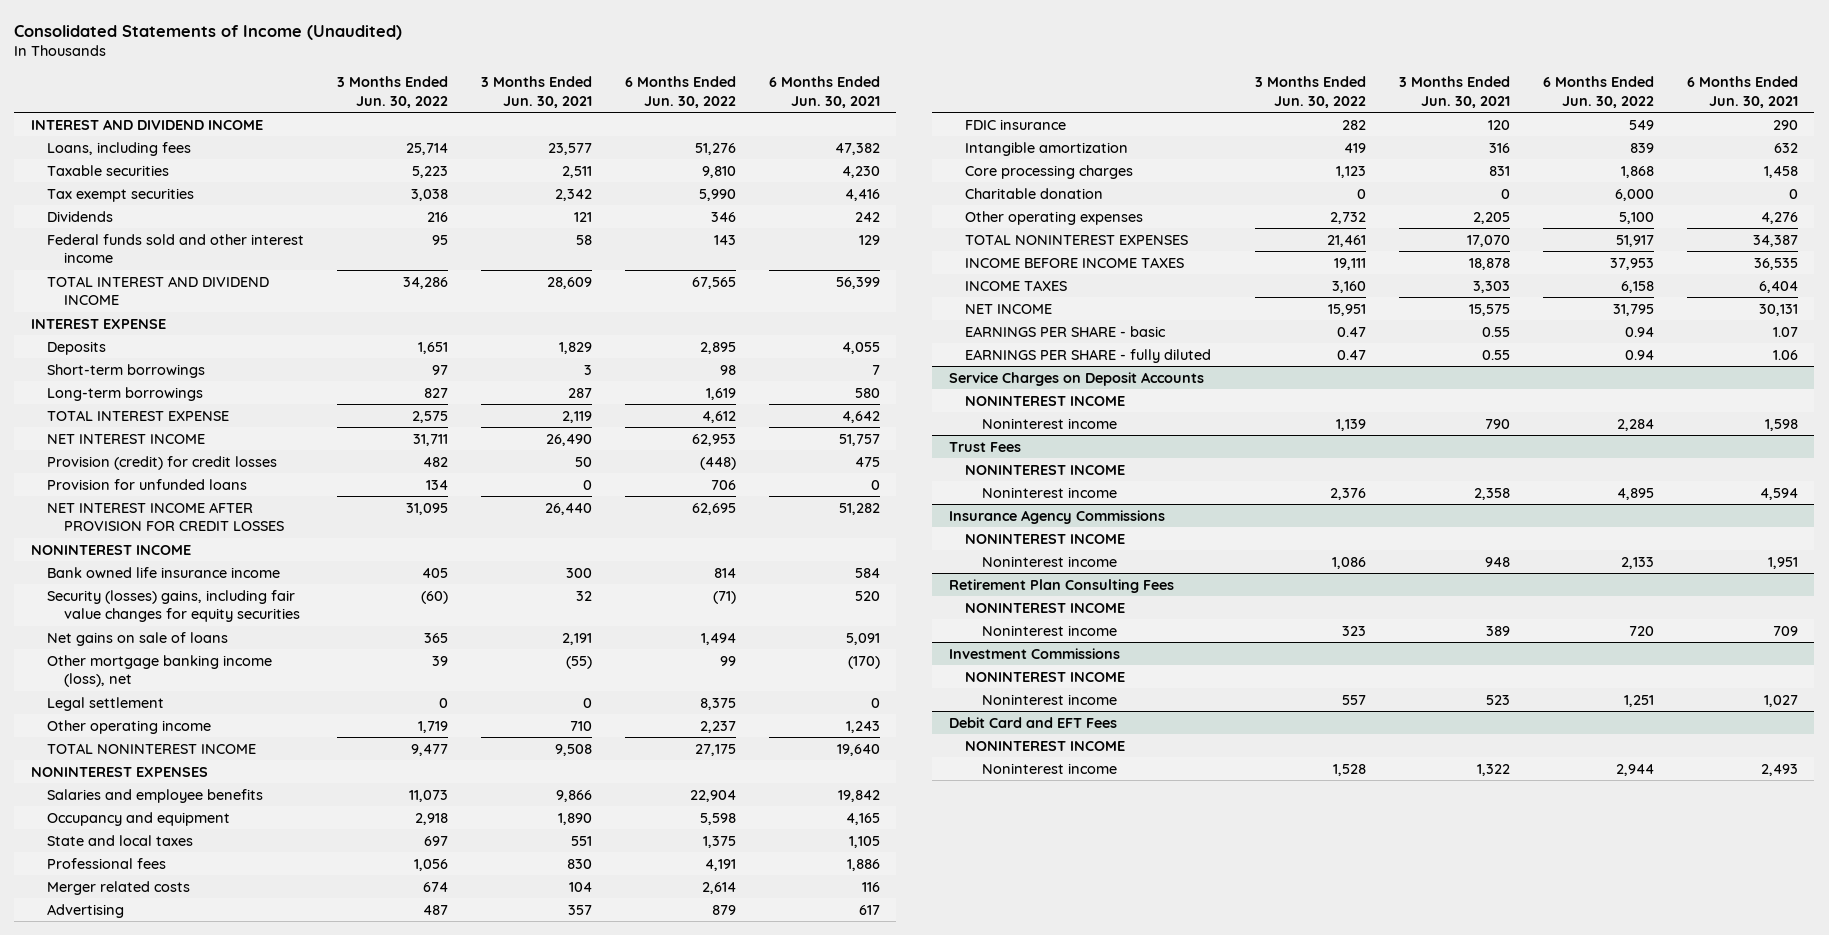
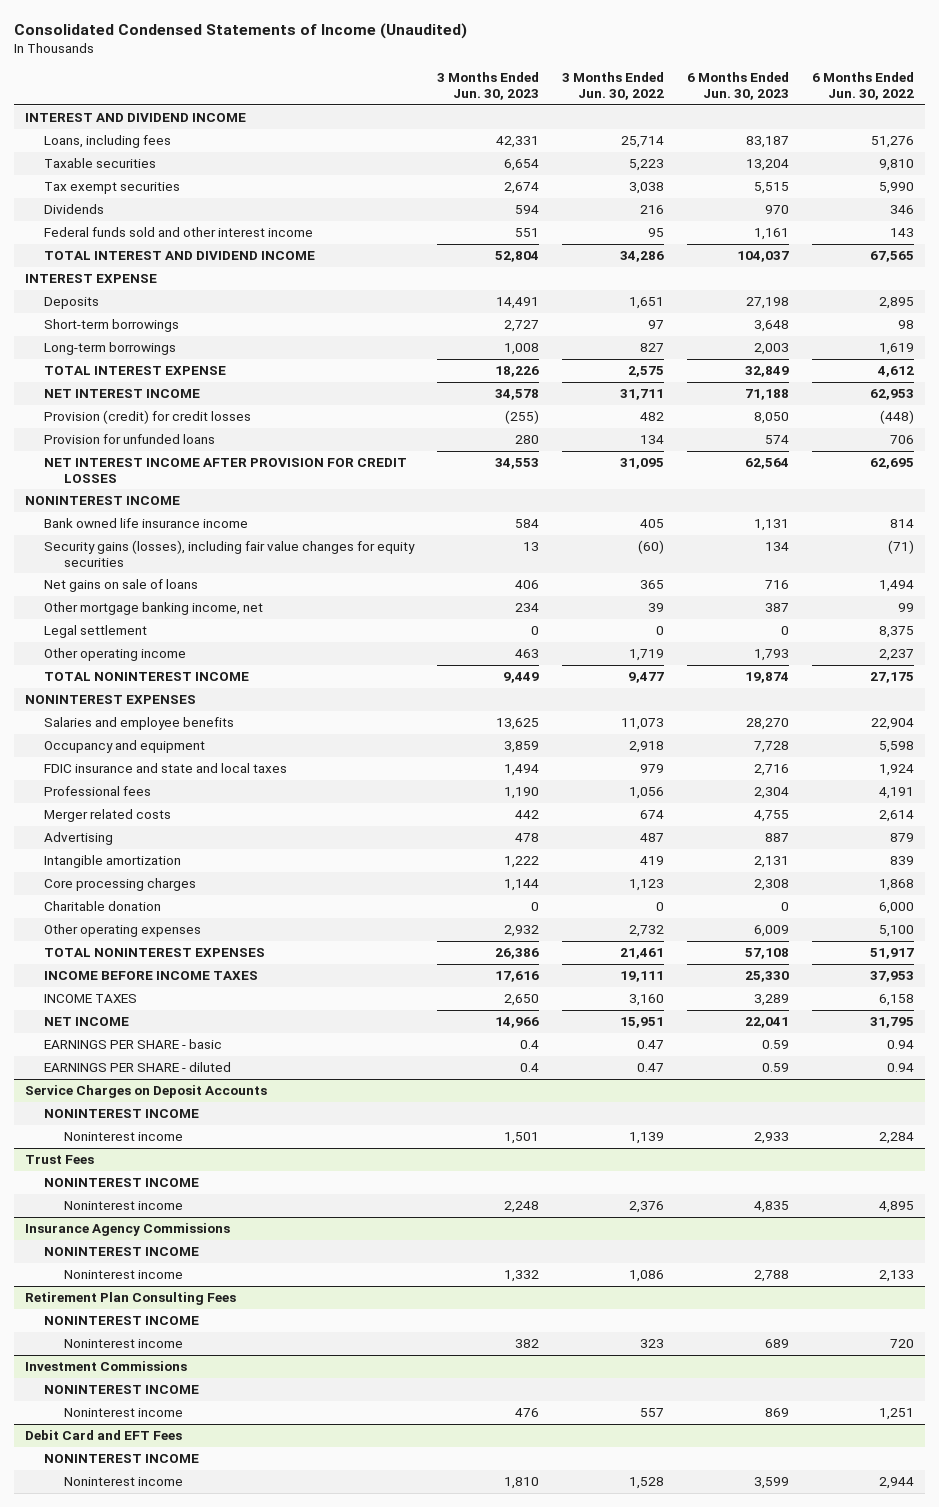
- Consolidated Statements of Income (Unaudited)
+ Consolidated Condensed Statements of Income (Unaudited)
- | 3 Months Ended Jun. 30, 2022 | 3 Months Ended Jun. 30, 2021 | 6 Months Ended Jun. 30, 2022 | 6 Months Ended Jun. 30, 2021
+ | 3 Months Ended Jun. 30, 2023 | 3 Months Ended Jun. 30, 2022 | 6 Months Ended Jun. 30, 2023 | 6 Months Ended Jun. 30, 2022
- Security (losses) gains, including fair value changes for equity securities | (60) | 32 | (71) | 520
+ Security gains (losses), including fair value changes for equity securities | 13 | (60) | 134 | (71)
- Other mortgage banking income (loss), net | 39 | (55) | 99 | (170)
+ Other mortgage banking income, net | 234 | 39 | 387 | 99
- State and local taxes | 697 | 551 | 1,375 | 1,105
+ FDIC insurance and state and local taxes | 1,494 | 979 | 2,716 | 1,924
- FDIC insurance | 282 | 120 | 549 | 290
- EARNINGS PER SHARE - fully diluted | 0.47 | 0.55 | 0.94 | 1.06
+ EARNINGS PER SHARE - diluted | 0.4 | 0.47 | 0.59 | 0.94

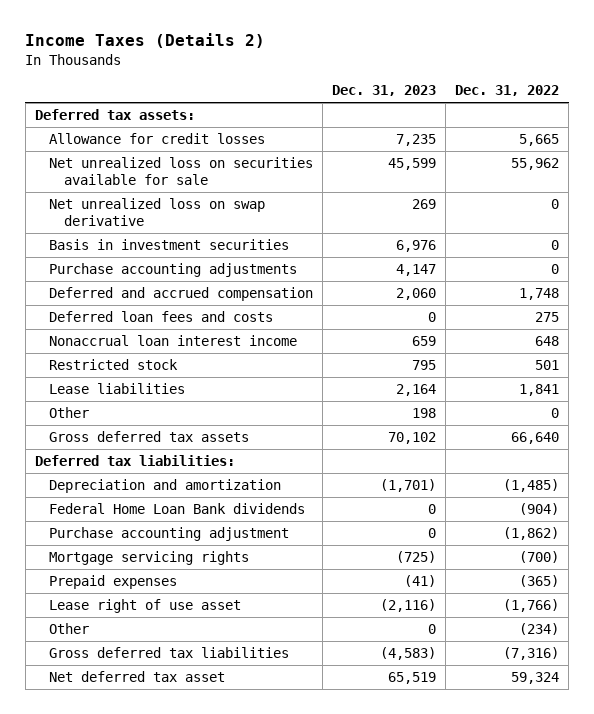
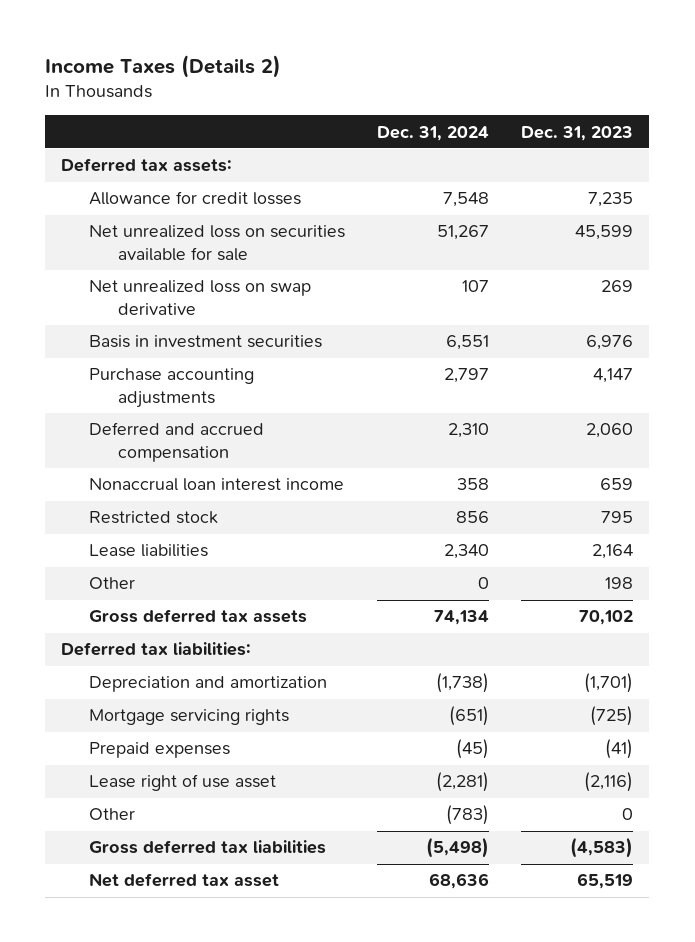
- | Dec. 31, 2023 | Dec. 31, 2022
+ | Dec. 31, 2024 | Dec. 31, 2023
- Deferred loan fees and costs | 0 | 275
- Federal Home Loan Bank dividends | 0 | (904)
- Purchase accounting adjustment | 0 | (1,862)

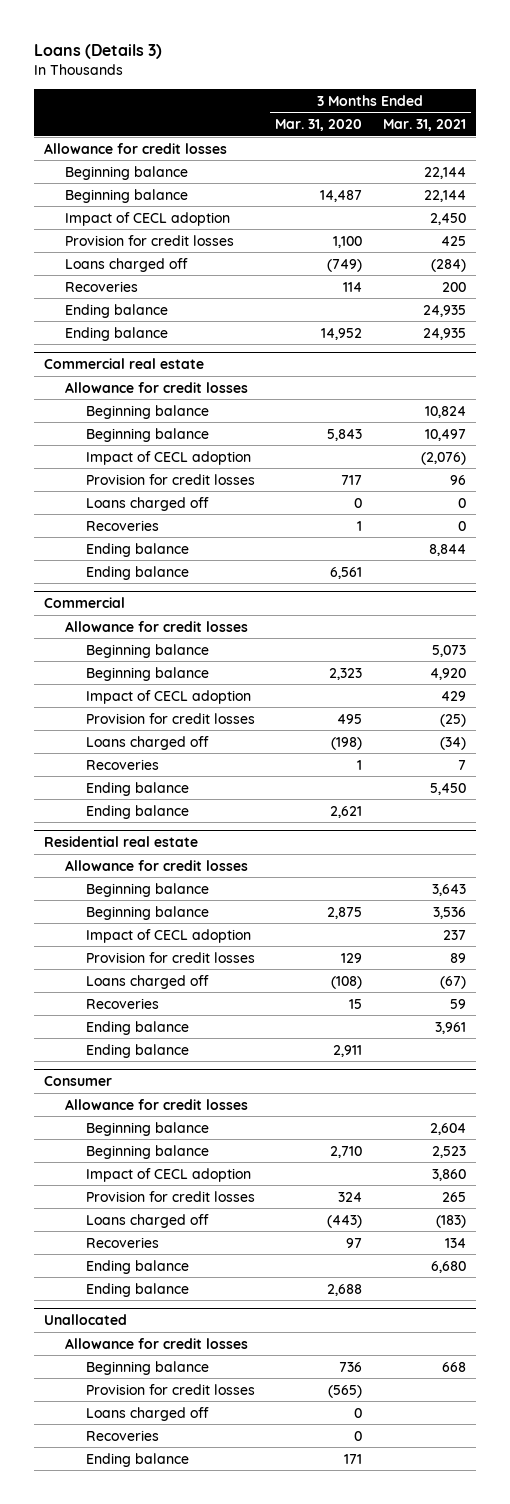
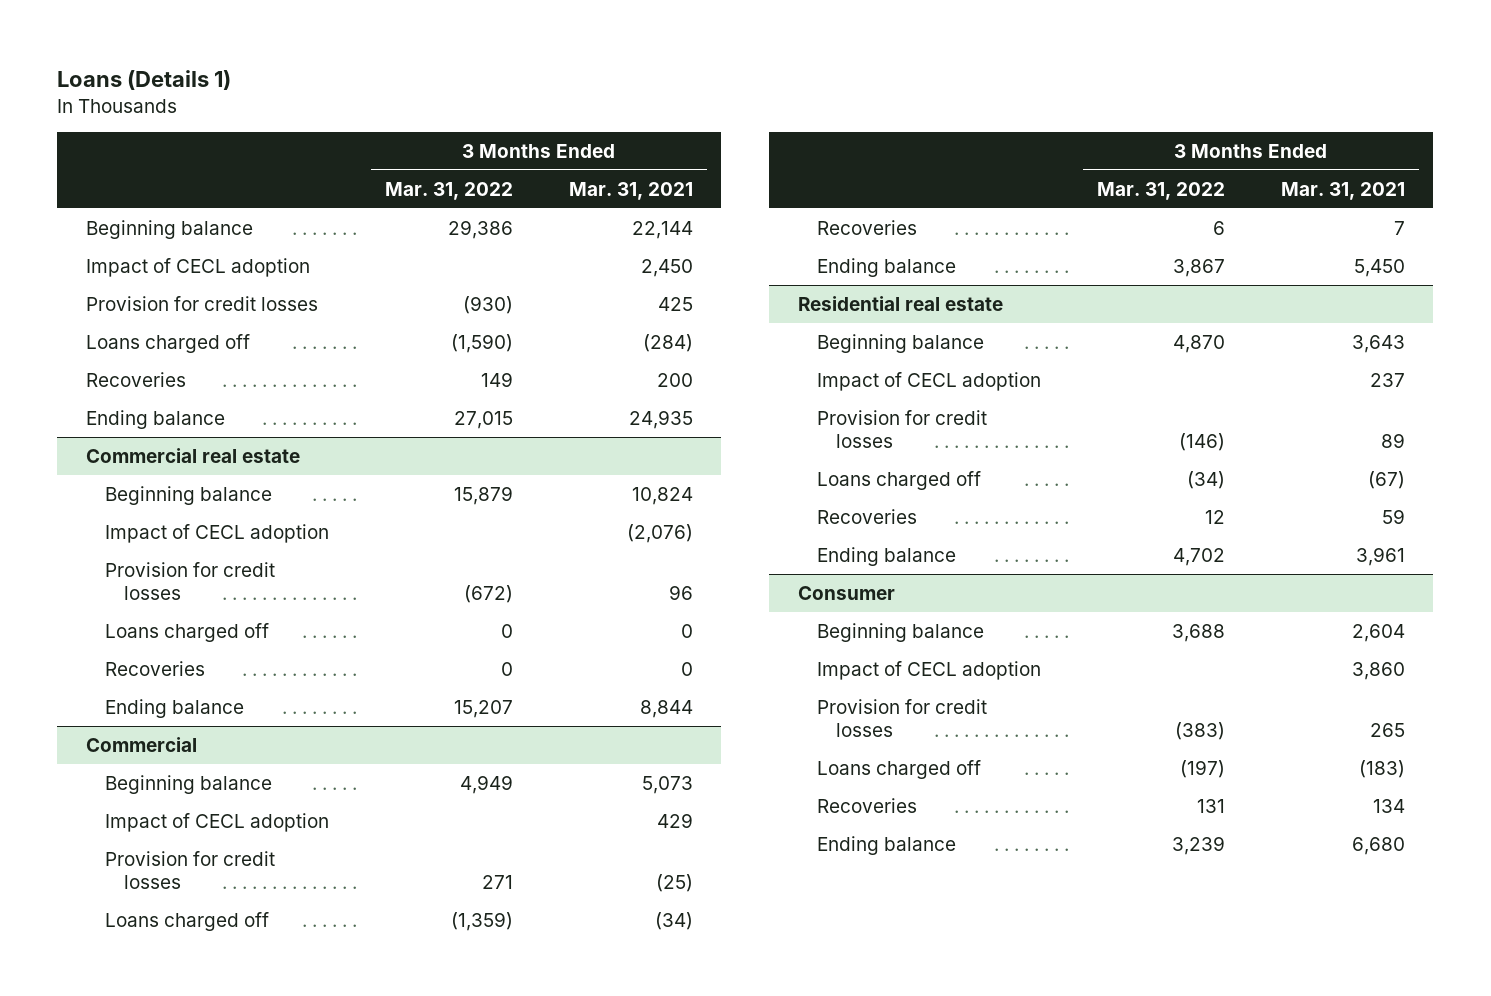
- Loans (Details 3)
+ Loans (Details 1)
- | 3 Months Ended Mar. 31, 2020 | 3 Months Ended Mar. 31, 2021
+ | 3 Months Ended Mar. 31, 2022 | 3 Months Ended Mar. 31, 2021
- Allowance for credit losses
- Beginning balance | 14,487 | 22,144
- Ending balance | 14,952 | 24,935
@ Commercial real estate
- Allowance for credit losses
- Beginning balance | 5,843 | 10,497
- Ending balance | 6,561 |
@ Commercial
- Allowance for credit losses
- Beginning balance | 2,323 | 4,920
- Ending balance | 2,621 |
@ Residential real estate
- Allowance for credit losses
- Beginning balance | 2,875 | 3,536
- Ending balance | 2,911 |
@ Consumer
- Allowance for credit losses
- Beginning balance | 2,710 | 2,523
- Ending balance | 2,688 |
- Unallocated
- Allowance for credit losses
- Beginning balance | 736 | 668
- Provision for credit losses | (565) |
- Loans charged off | 0 |
- Recoveries | 0 |
- Ending balance | 171 |

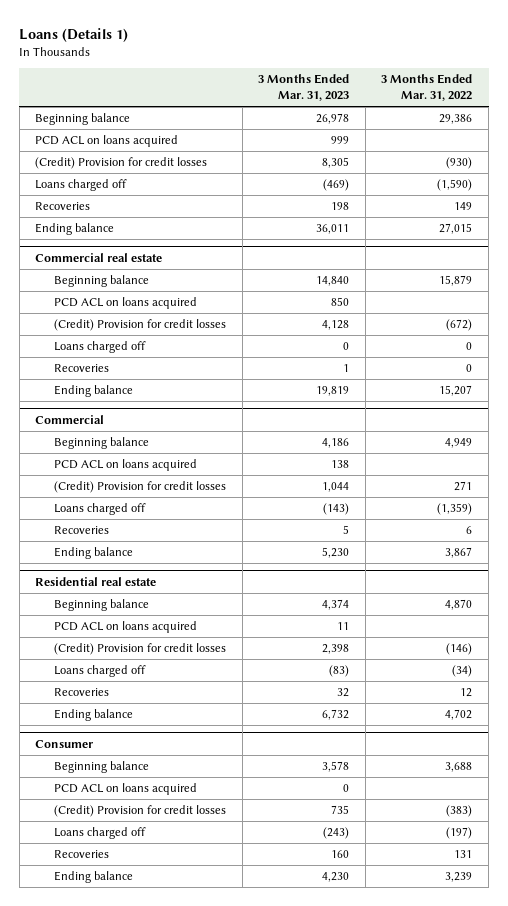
- | 3 Months Ended Mar. 31, 2022 | 3 Months Ended Mar. 31, 2021
+ | 3 Months Ended Mar. 31, 2023 | 3 Months Ended Mar. 31, 2022
- Impact of CECL adoption | | 2,450
- Provision for credit losses | (930) | 425
+ PCD ACL on loans acquired | 999 |
+ (Credit) Provision for credit losses | 8,305 | (930)
@ Commercial real estate
- Impact of CECL adoption | | (2,076)
- Provision for credit losses | (672) | 96
+ PCD ACL on loans acquired | 850 |
+ (Credit) Provision for credit losses | 4,128 | (672)
@ Commercial
- Impact of CECL adoption | | 429
- Provision for credit losses | 271 | (25)
+ PCD ACL on loans acquired | 138 |
+ (Credit) Provision for credit losses | 1,044 | 271
@ Residential real estate
- Impact of CECL adoption | | 237
- Provision for credit losses | (146) | 89
+ PCD ACL on loans acquired | 11 |
+ (Credit) Provision for credit losses | 2,398 | (146)
@ Consumer
- Impact of CECL adoption | | 3,860
- Provision for credit losses | (383) | 265
+ PCD ACL on loans acquired | 0 |
+ (Credit) Provision for credit losses | 735 | (383)

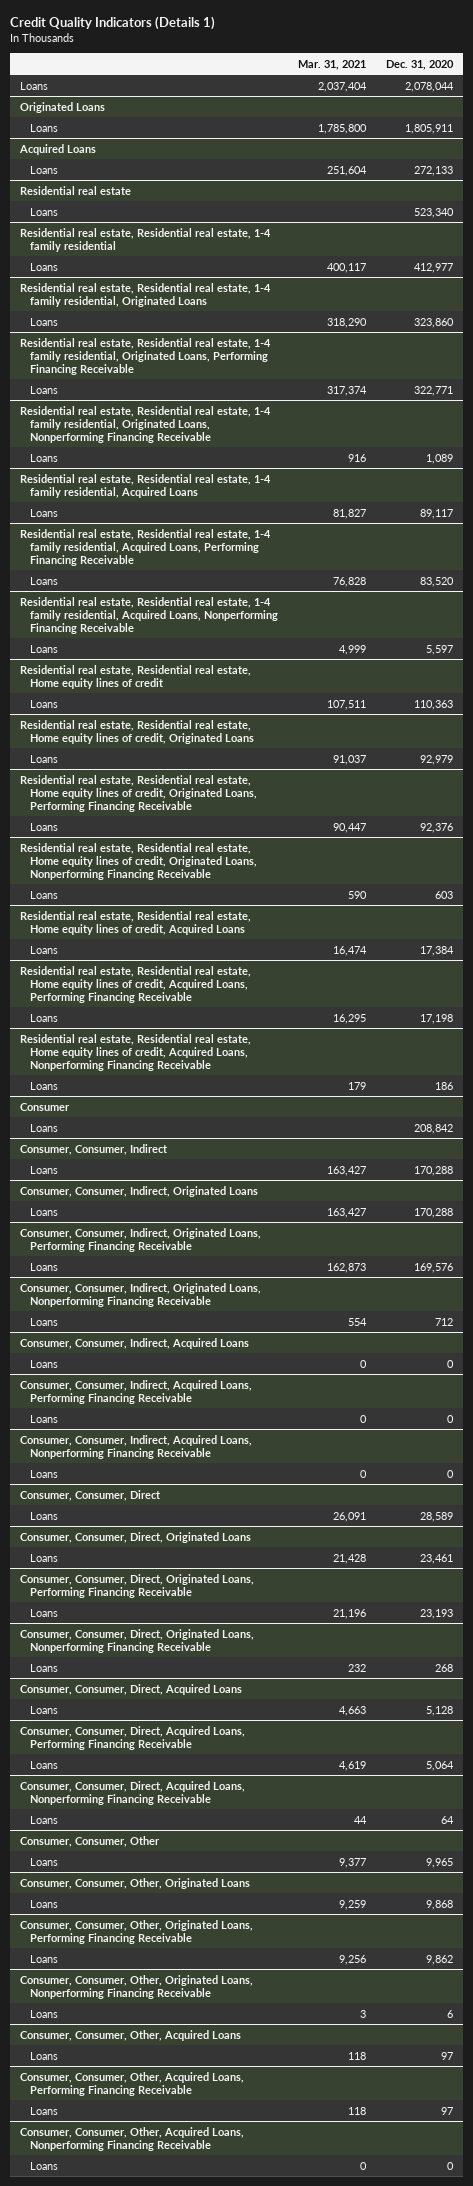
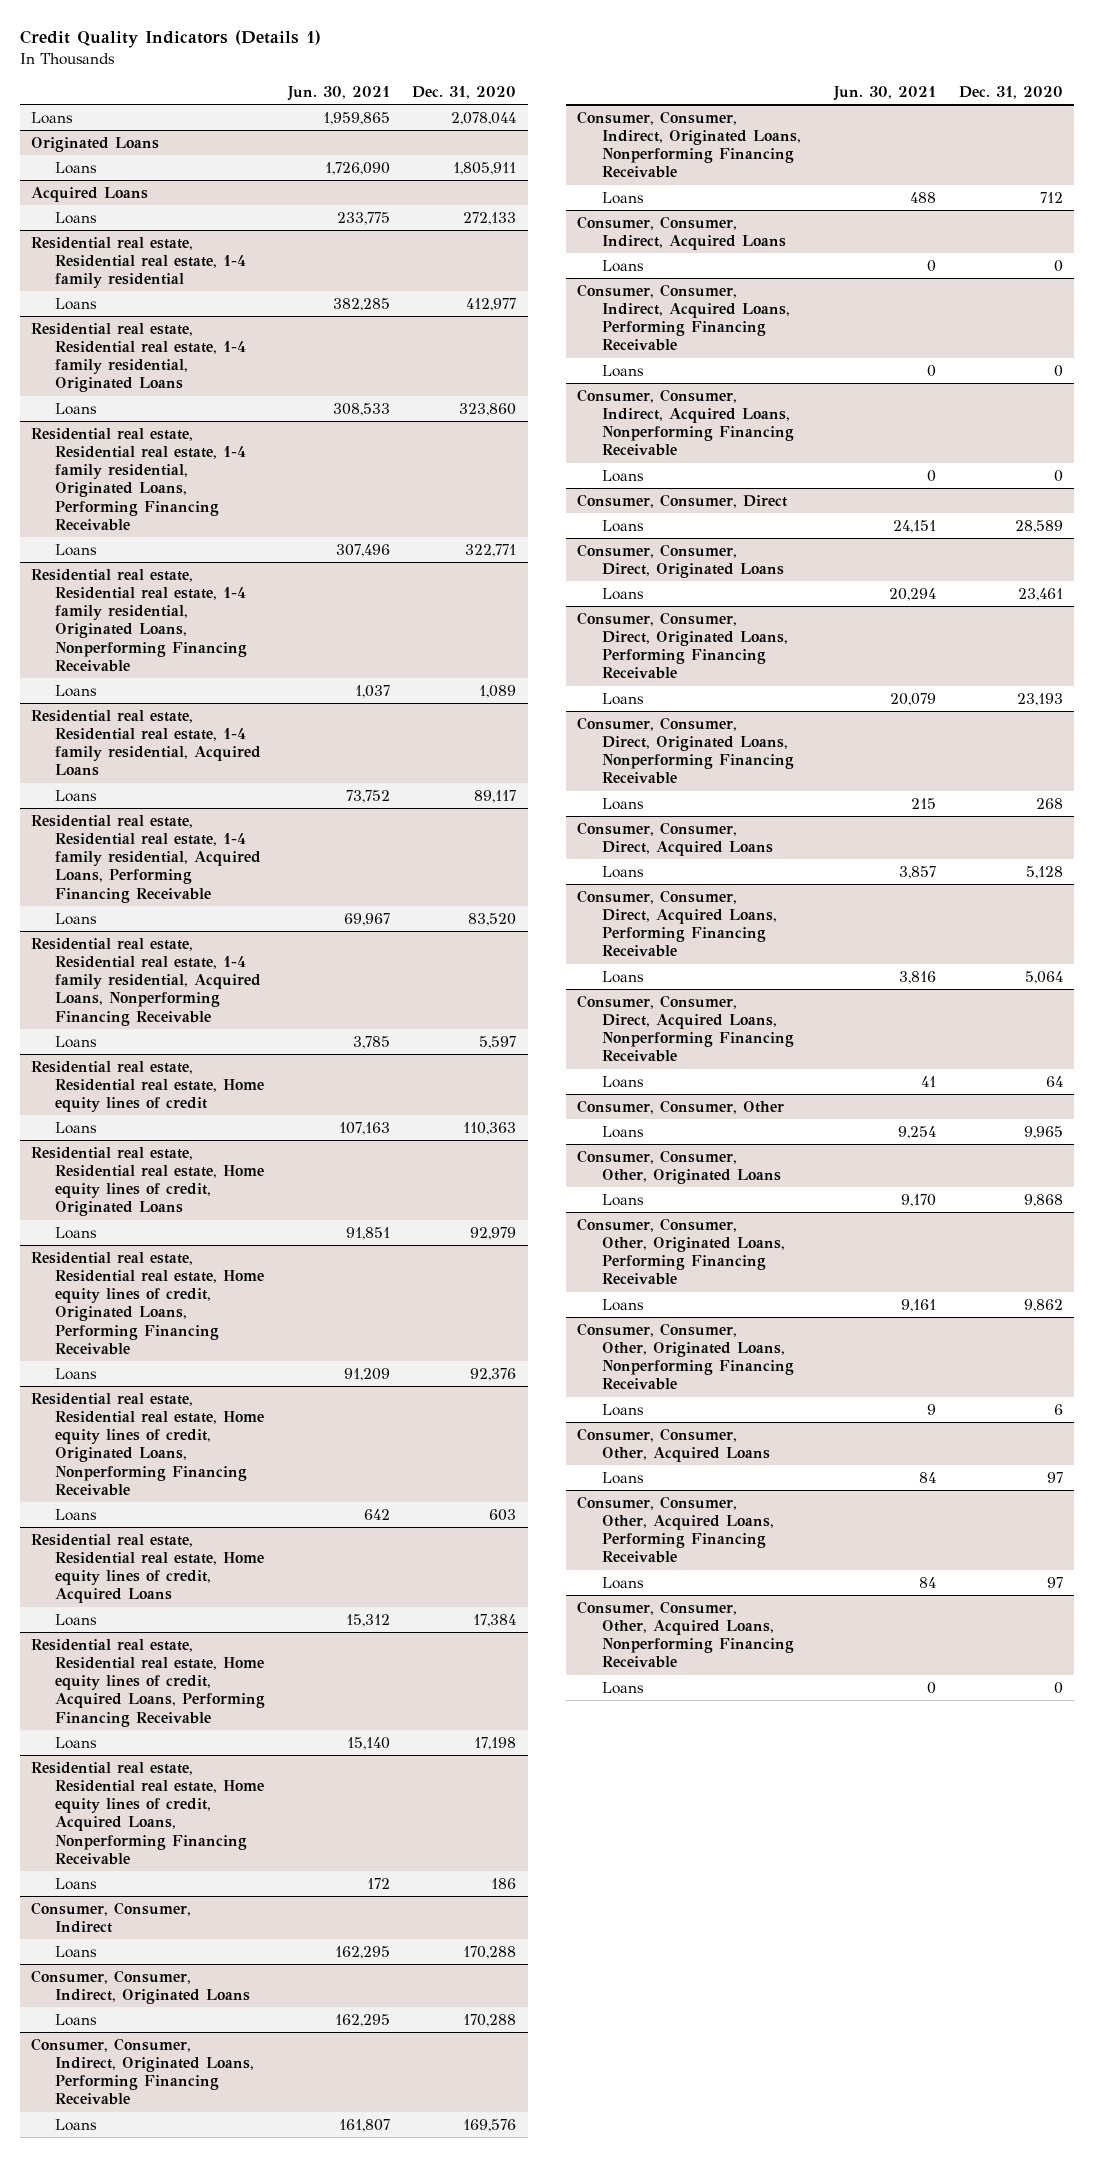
- | Mar. 31, 2021 | Dec. 31, 2020
+ | Jun. 30, 2021 | Dec. 31, 2020
- Residential real estate
- Loans | | 523,340
- Consumer
- Loans | | 208,842

